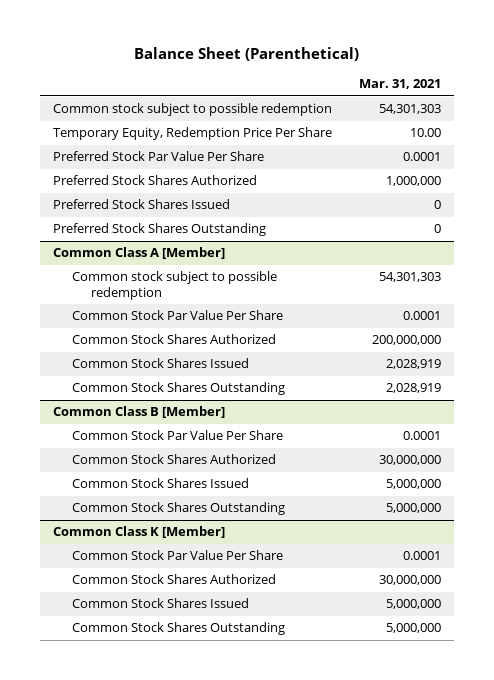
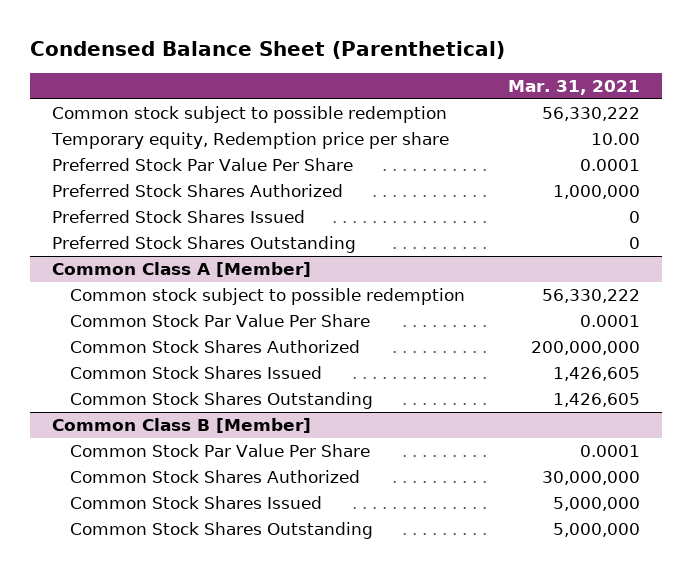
- Balance Sheet (Parenthetical)
+ Condensed Balance Sheet (Parenthetical)
- Common stock subject to possible redemption | 54,301,303
- Temporary Equity, Redemption Price Per Share | 10.00
+ Common stock subject to possible redemption | 56,330,222
+ Temporary equity, Redemption price per share | 10.00
@ Common Class A [Member]
- Common stock subject to possible redemption | 54,301,303
+ Common stock subject to possible redemption | 56,330,222
- Common Stock Shares Issued | 2,028,919
- Common Stock Shares Outstanding | 2,028,919
+ Common Stock Shares Issued | 1,426,605
+ Common Stock Shares Outstanding | 1,426,605
- Common Class K [Member]
- Common Stock Par Value Per Share | 0.0001
- Common Stock Shares Authorized | 30,000,000
- Common Stock Shares Issued | 5,000,000
- Common Stock Shares Outstanding | 5,000,000

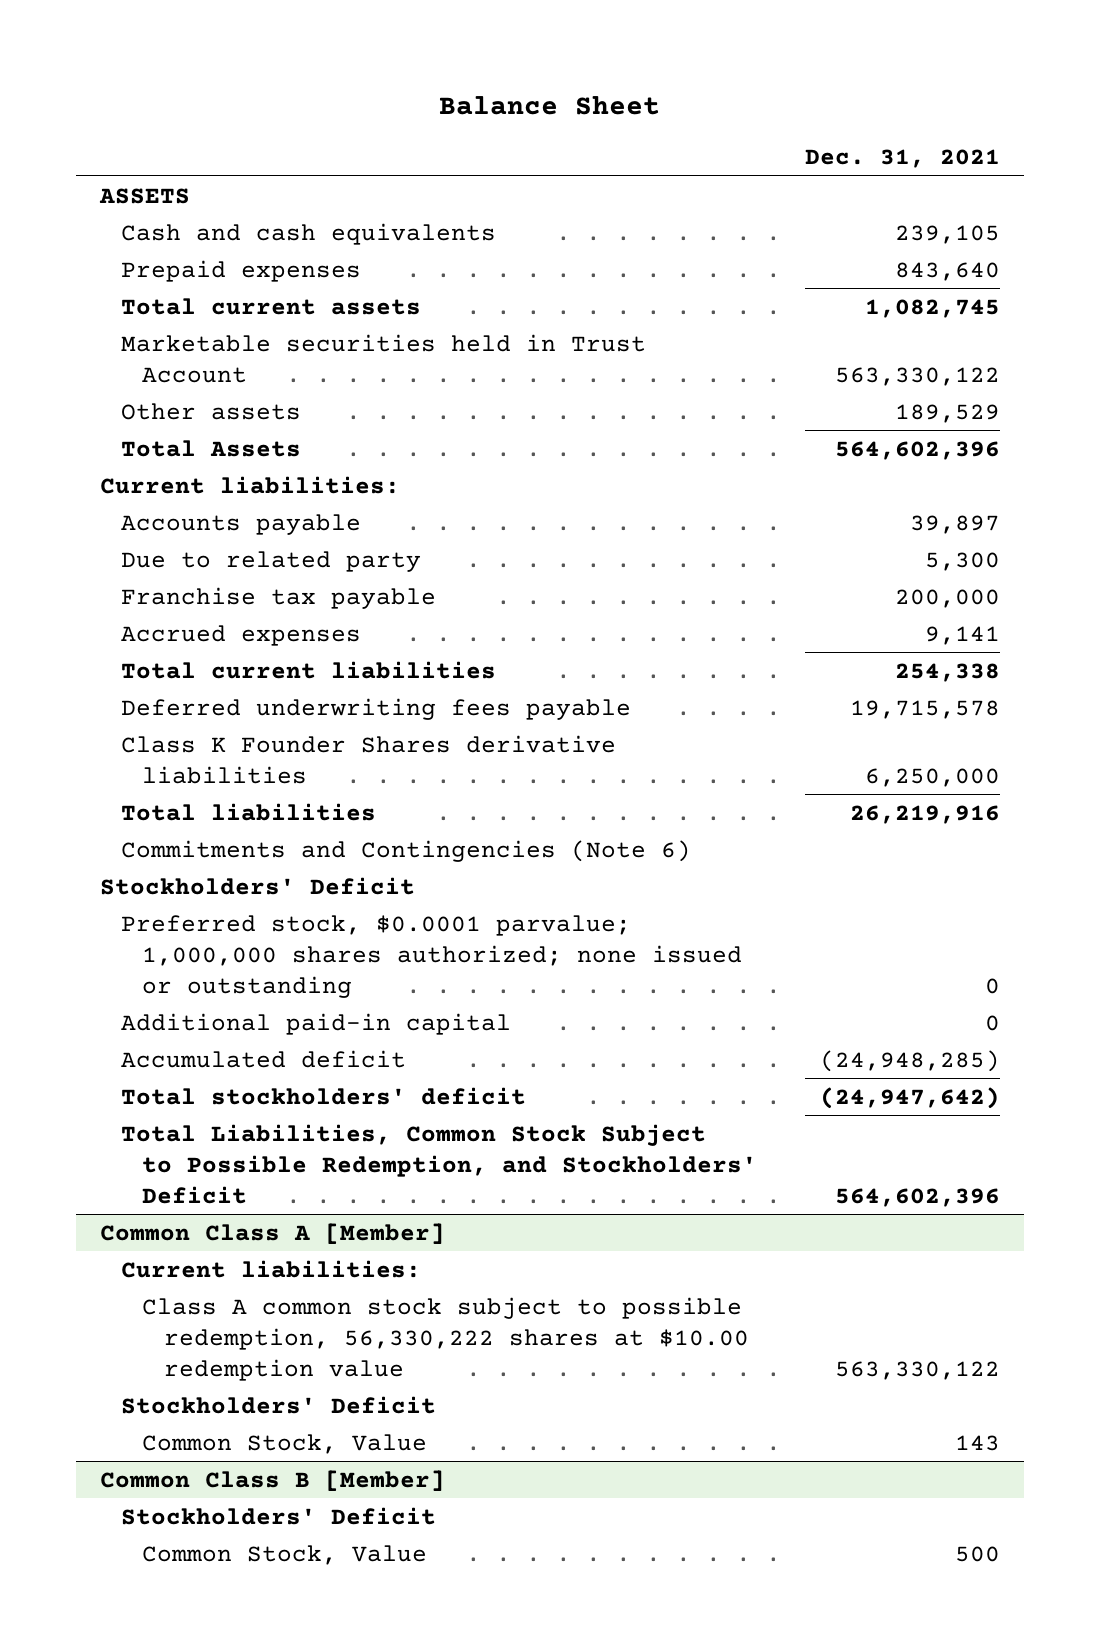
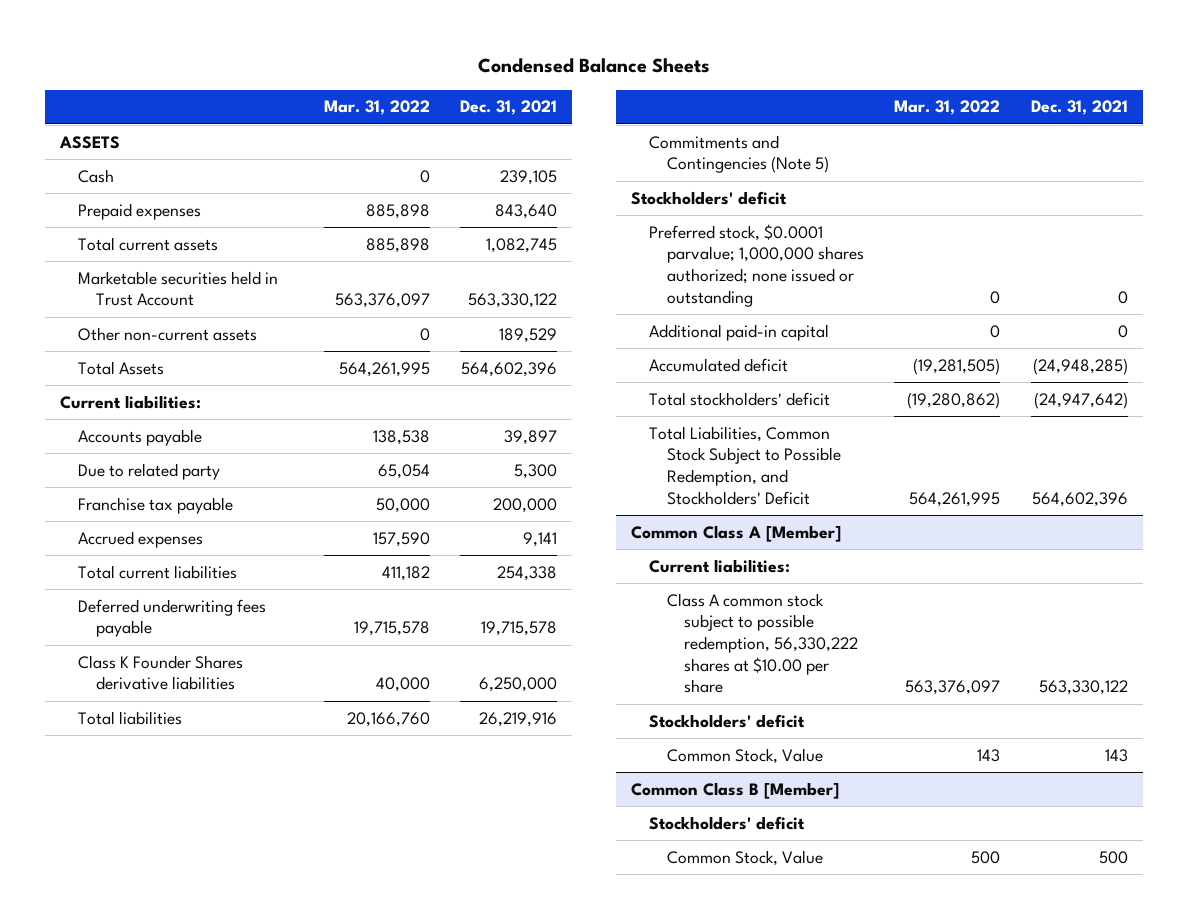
- Balance Sheet
+ Condensed Balance Sheets
- | Dec. 31, 2021
+ | Mar. 31, 2022 | Dec. 31, 2021
- Cash and cash equivalents | 239,105
+ Cash | 0 | 239,105
- Other assets | 189,529
+ Other non-current assets | 0 | 189,529
- Commitments and Contingencies (Note 6)
- Stockholders' Deficit
+ Commitments and Contingencies (Note 5)
+ Stockholders' deficit
@ Common Class A [Member]
- Class A common stock subject to possible redemption, 56,330,222 shares at $10.00 redemption value | 563,330,122
- Stockholders' Deficit
+ Class A common stock subject to possible redemption, 56,330,222 shares at $10.00 per share | 563,376,097 | 563,330,122
+ Stockholders' deficit
@ Common Class B [Member]
- Stockholders' Deficit
+ Stockholders' deficit

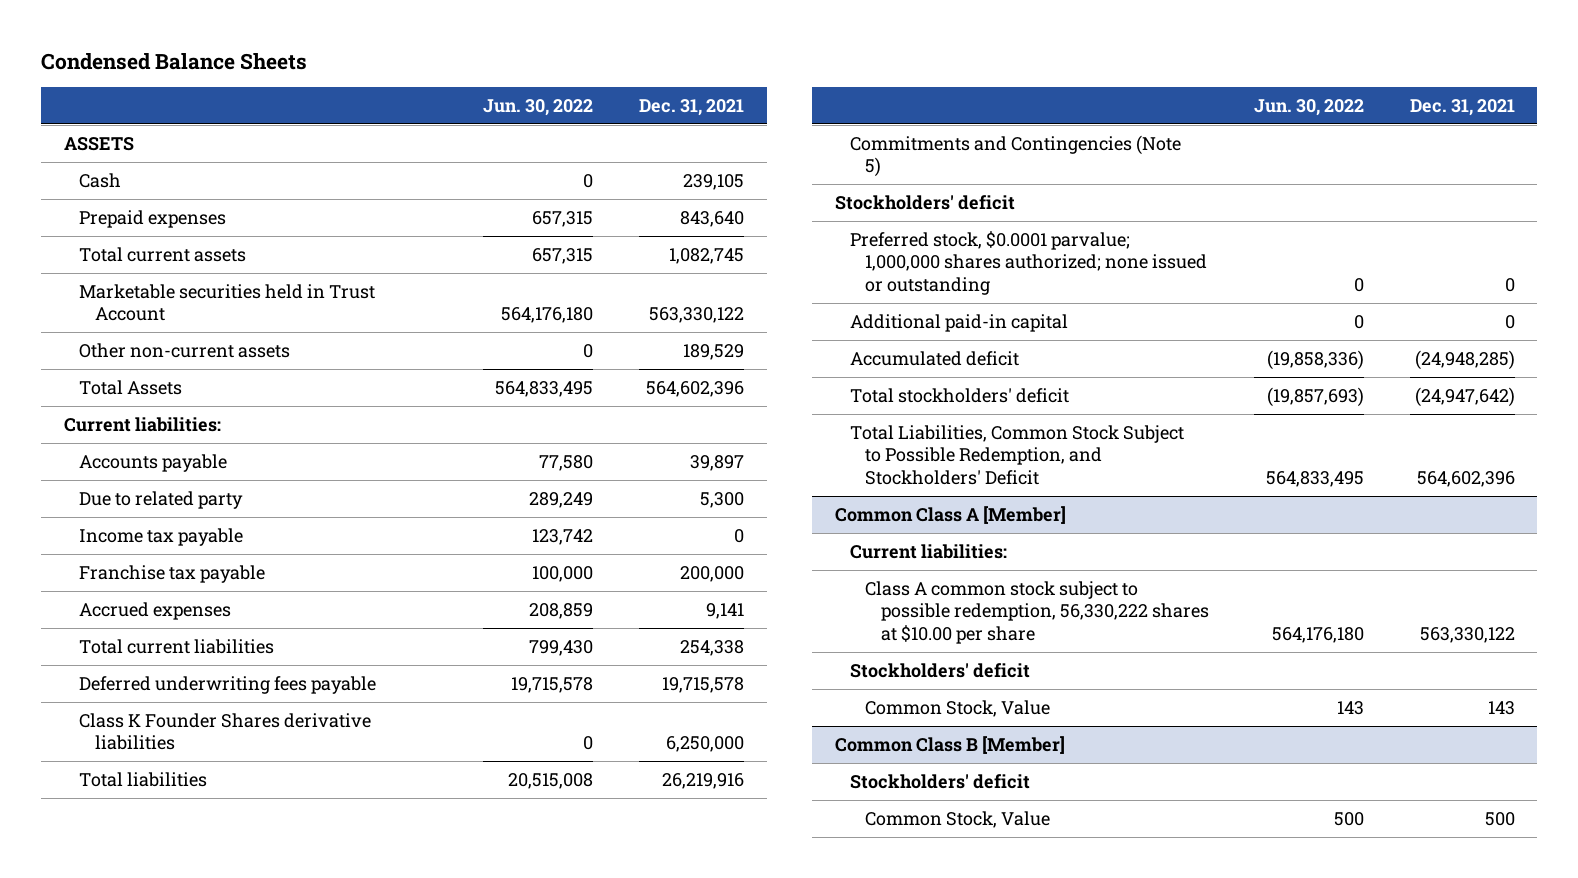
- | Mar. 31, 2022 | Dec. 31, 2021
+ | Jun. 30, 2022 | Dec. 31, 2021
+ Income tax payable | 123,742 | 0

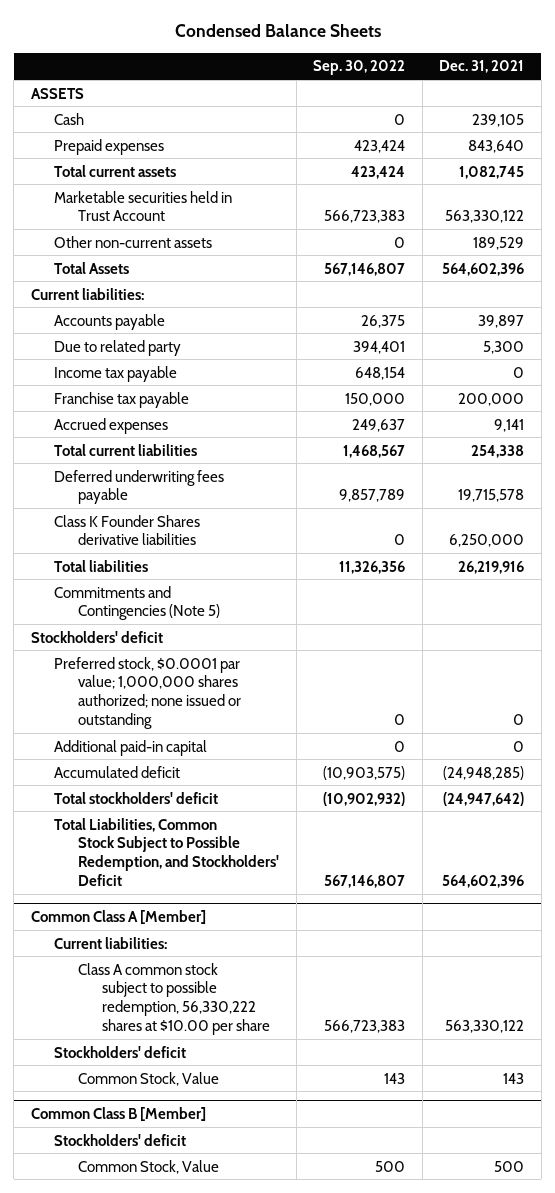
- | Jun. 30, 2022 | Dec. 31, 2021
+ | Sep. 30, 2022 | Dec. 31, 2021
- Preferred stock, $0.0001 parvalue; 1,000,000 shares authorized; none issued or outstanding | 0 | 0
+ Preferred stock, $0.0001 par value; 1,000,000 shares authorized; none issued or outstanding | 0 | 0

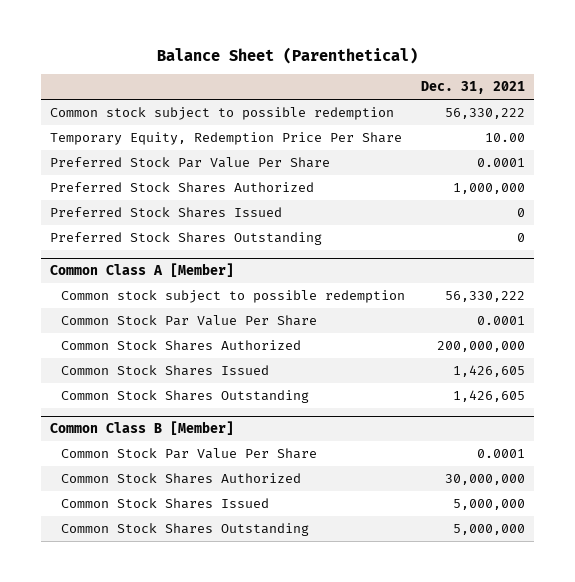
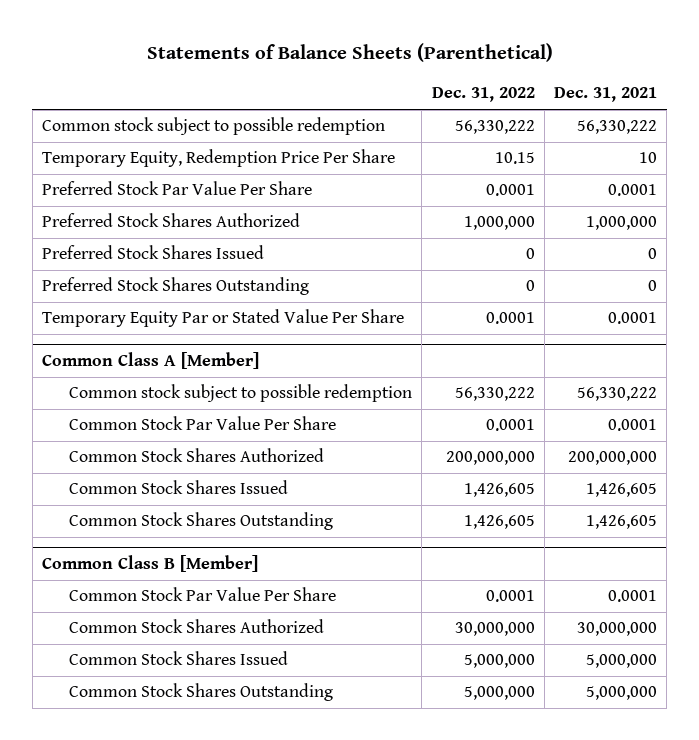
- Balance Sheet (Parenthetical)
+ Statements of Balance Sheets (Parenthetical)
- | Dec. 31, 2021
+ | Dec. 31, 2022 | Dec. 31, 2021
- Temporary Equity, Redemption Price Per Share | 10.00
+ Temporary Equity, Redemption Price Per Share | 10.15 | 10
+ Temporary Equity Par or Stated Value Per Share | 0.0001 | 0.0001

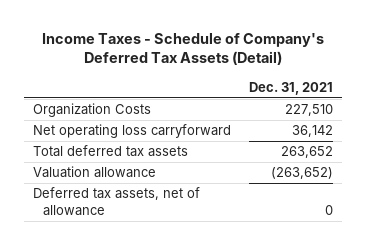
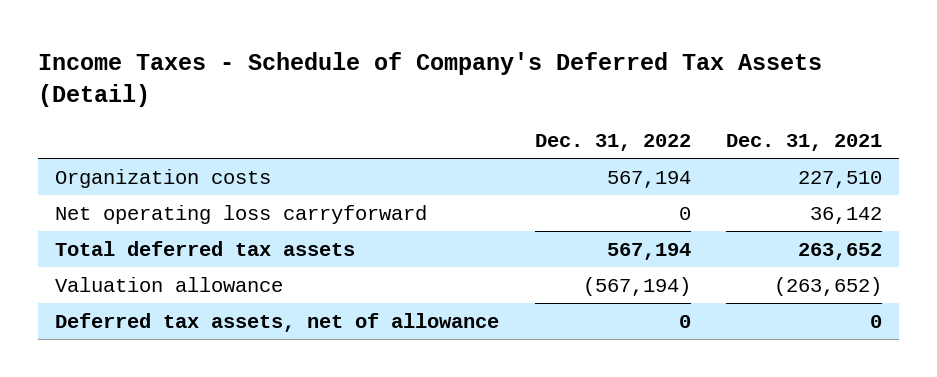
- | Dec. 31, 2021
+ | Dec. 31, 2022 | Dec. 31, 2021
- Organization Costs | 227,510
+ Organization costs | 567,194 | 227,510

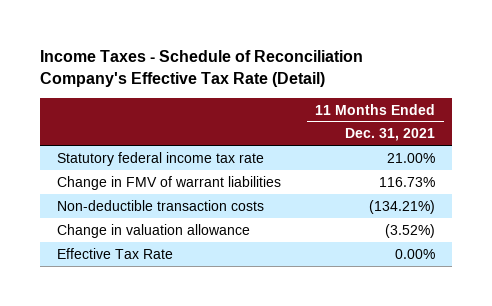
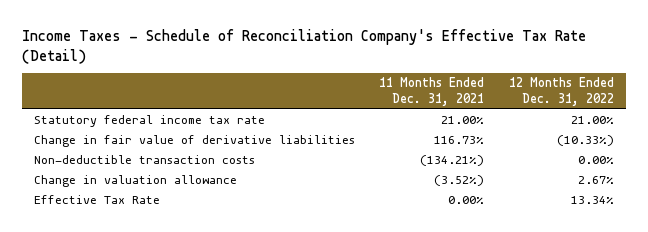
- | 11 Months Ended Dec. 31, 2021
+ | 11 Months Ended Dec. 31, 2021 | 12 Months Ended Dec. 31, 2022
- Change in FMV of warrant liabilities | 116.73%
+ Change in fair value of derivative liabilities | 116.73% | (10.33%)

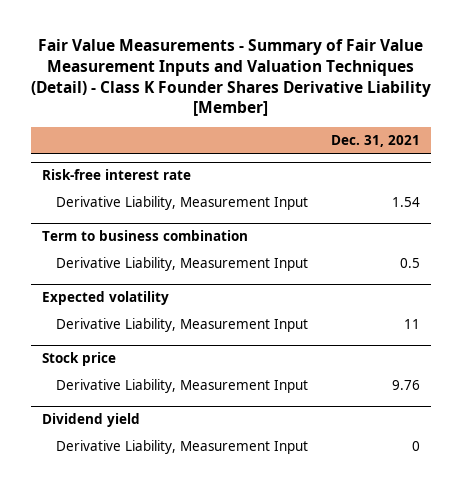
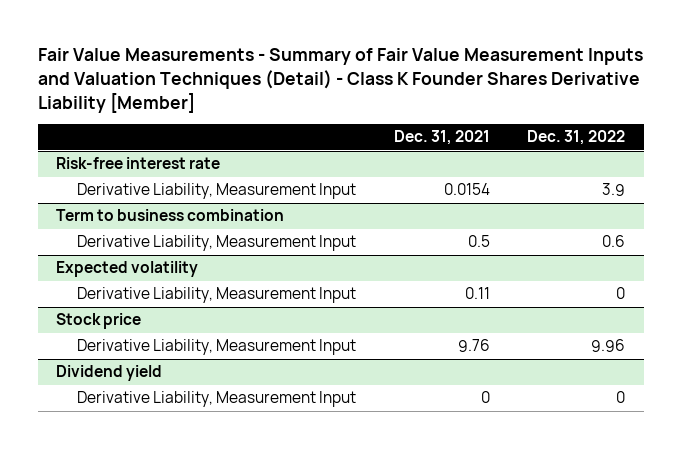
- | Dec. 31, 2021
+ | Dec. 31, 2021 | Dec. 31, 2022
@ Risk-free interest rate
- Derivative Liability, Measurement Input | 1.54
+ Derivative Liability, Measurement Input | 0.0154 | 3.9
@ Expected volatility
- Derivative Liability, Measurement Input | 11
+ Derivative Liability, Measurement Input | 0.11 | 0

